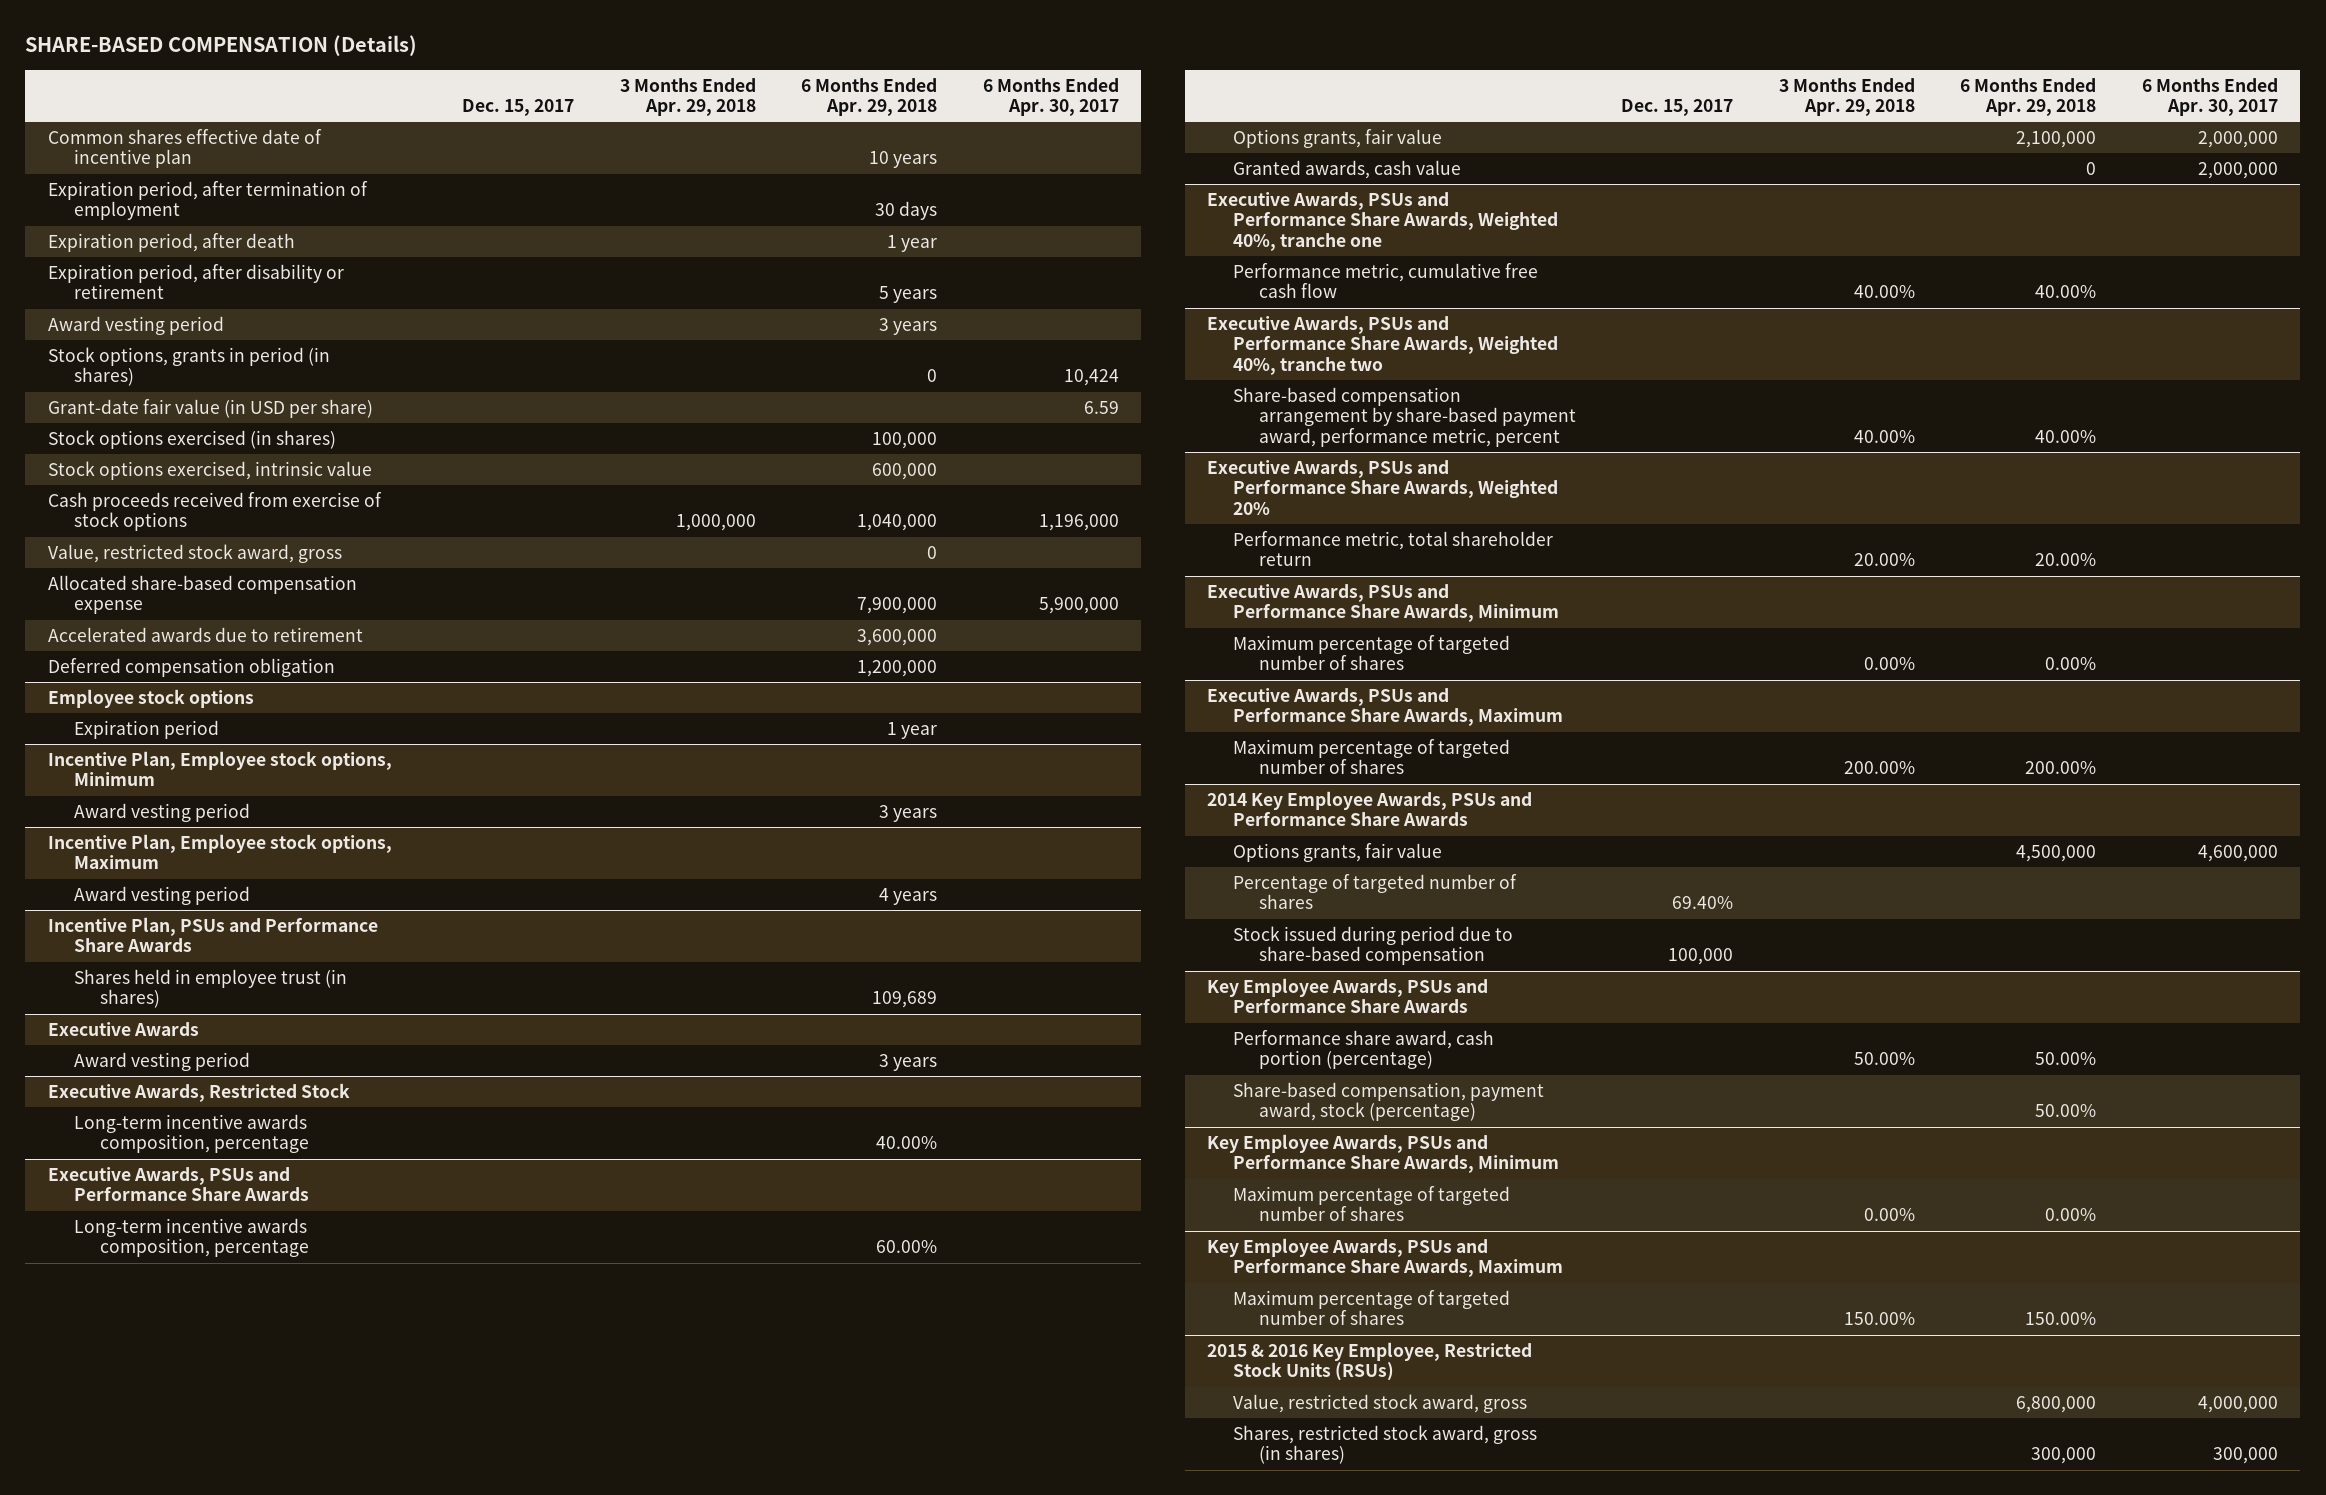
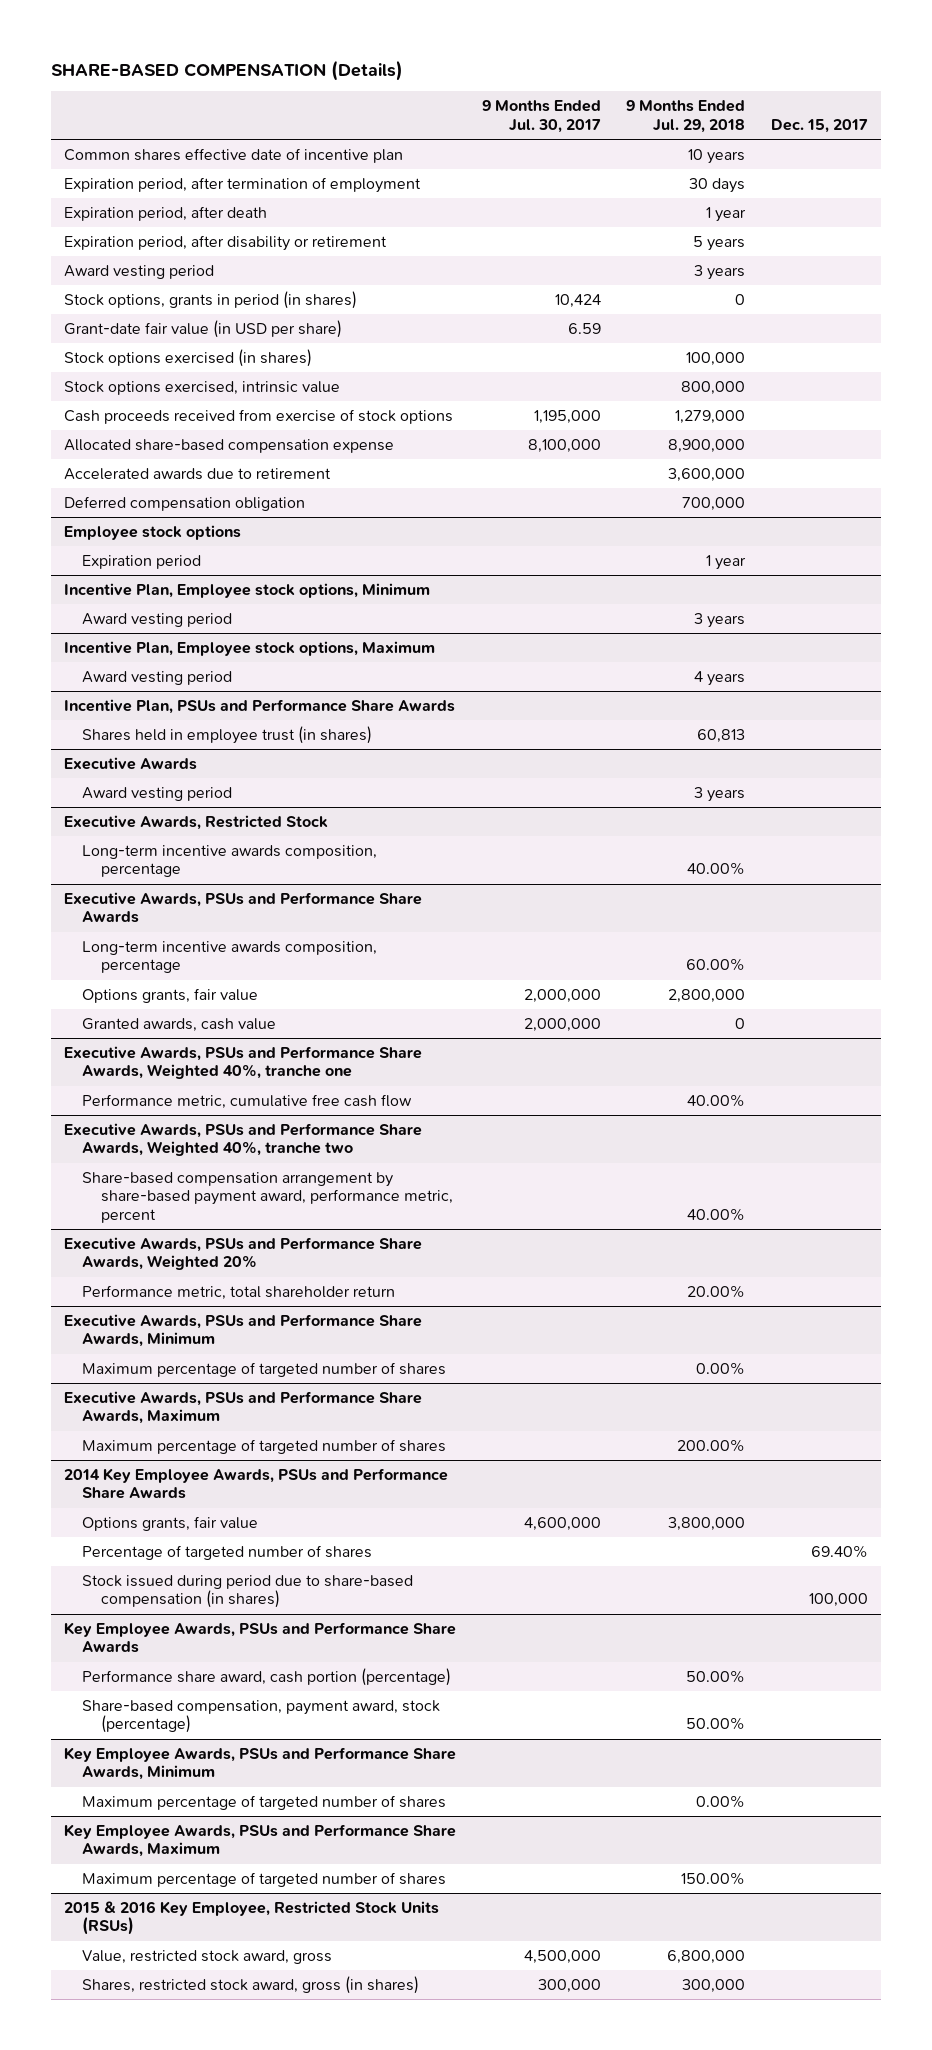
- | Dec. 15, 2017 | 3 Months Ended Apr. 29, 2018 | 6 Months Ended Apr. 29, 2018 | 6 Months Ended Apr. 30, 2017
+ | 9 Months Ended Jul. 30, 2017 | 9 Months Ended Jul. 29, 2018 | Dec. 15, 2017
- Value, restricted stock award, gross | | | 0 |
@ 2014 Key Employee Awards, PSUs and Performance Share Awards
- Stock issued during period due to share-based compensation | 100,000 | | |
+ Stock issued during period due to share-based compensation (in shares) | | | 100,000

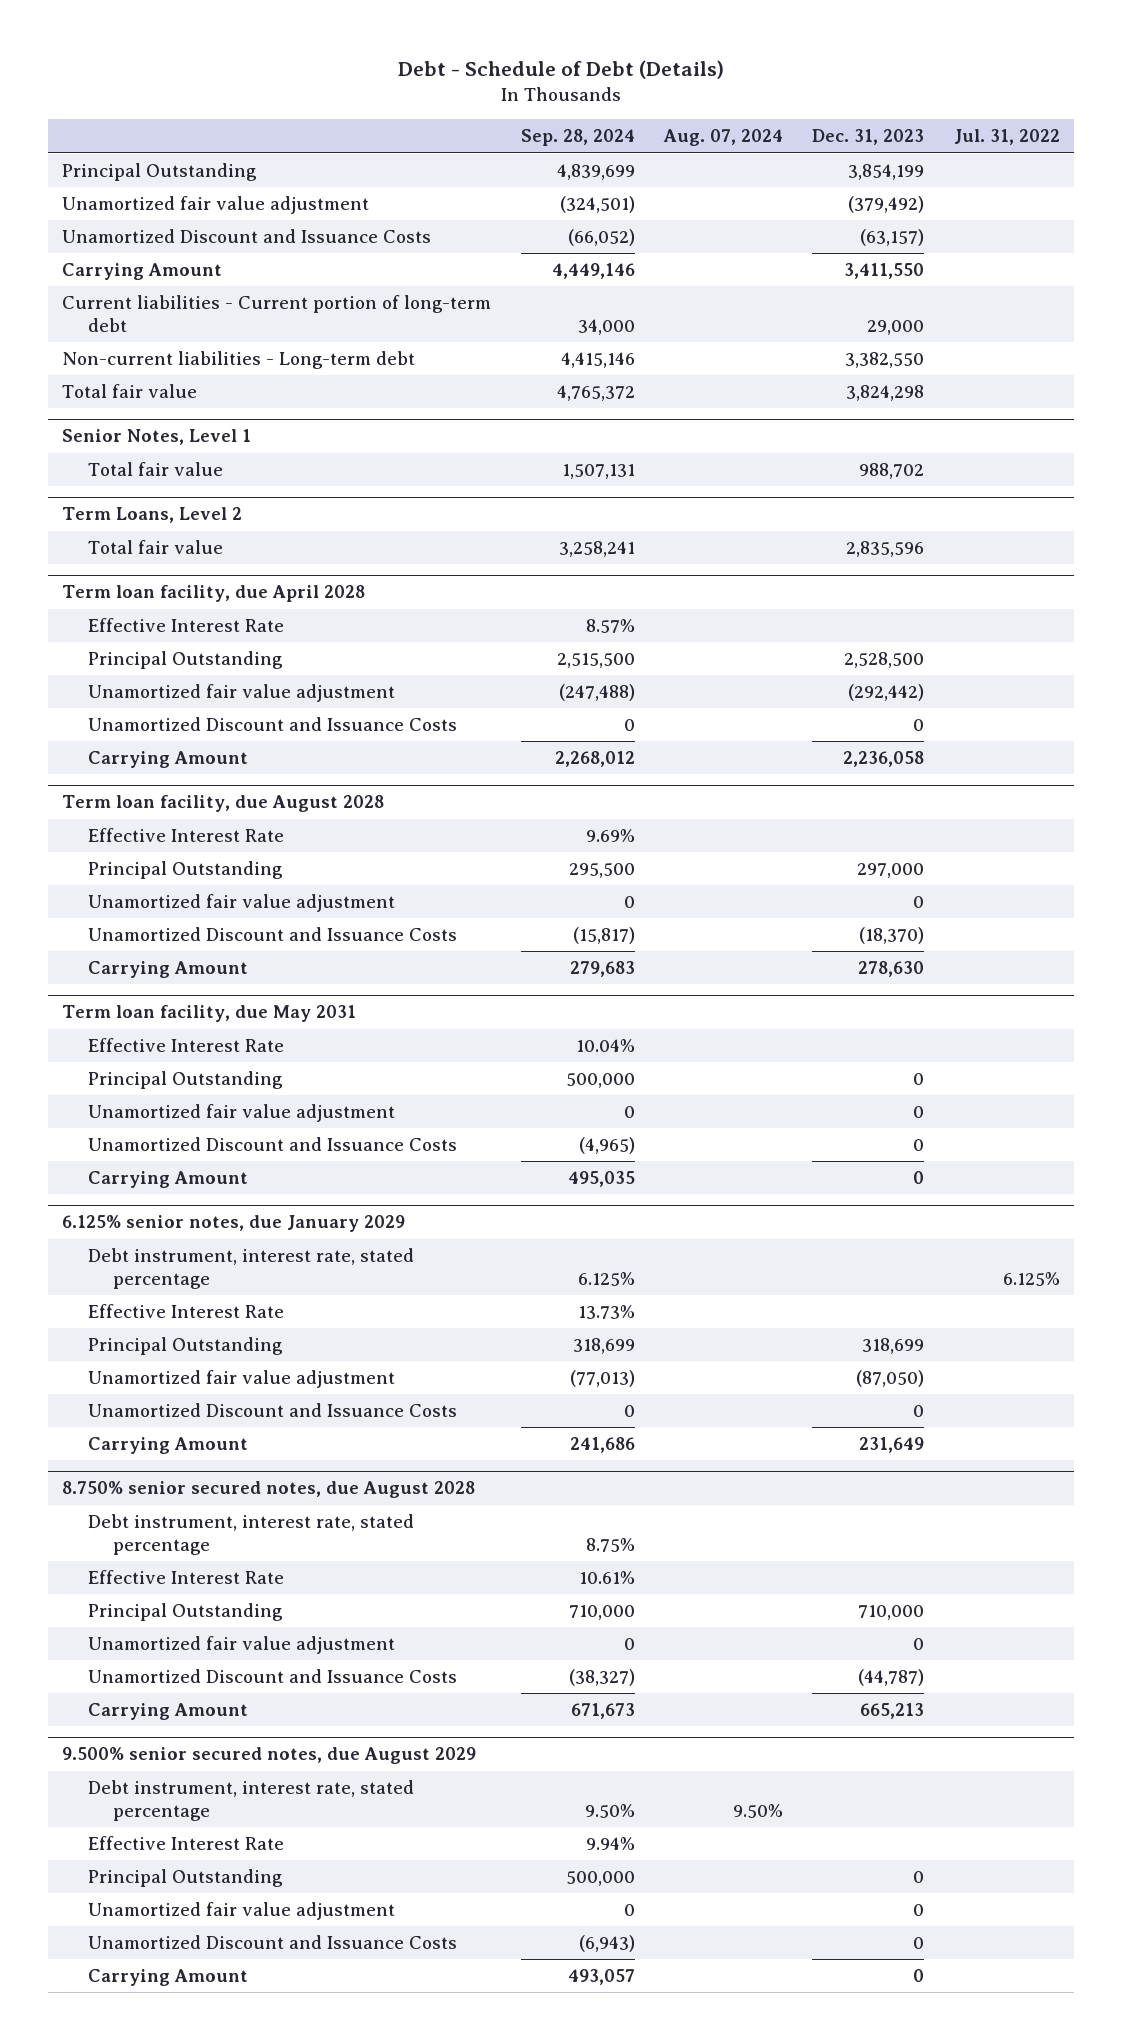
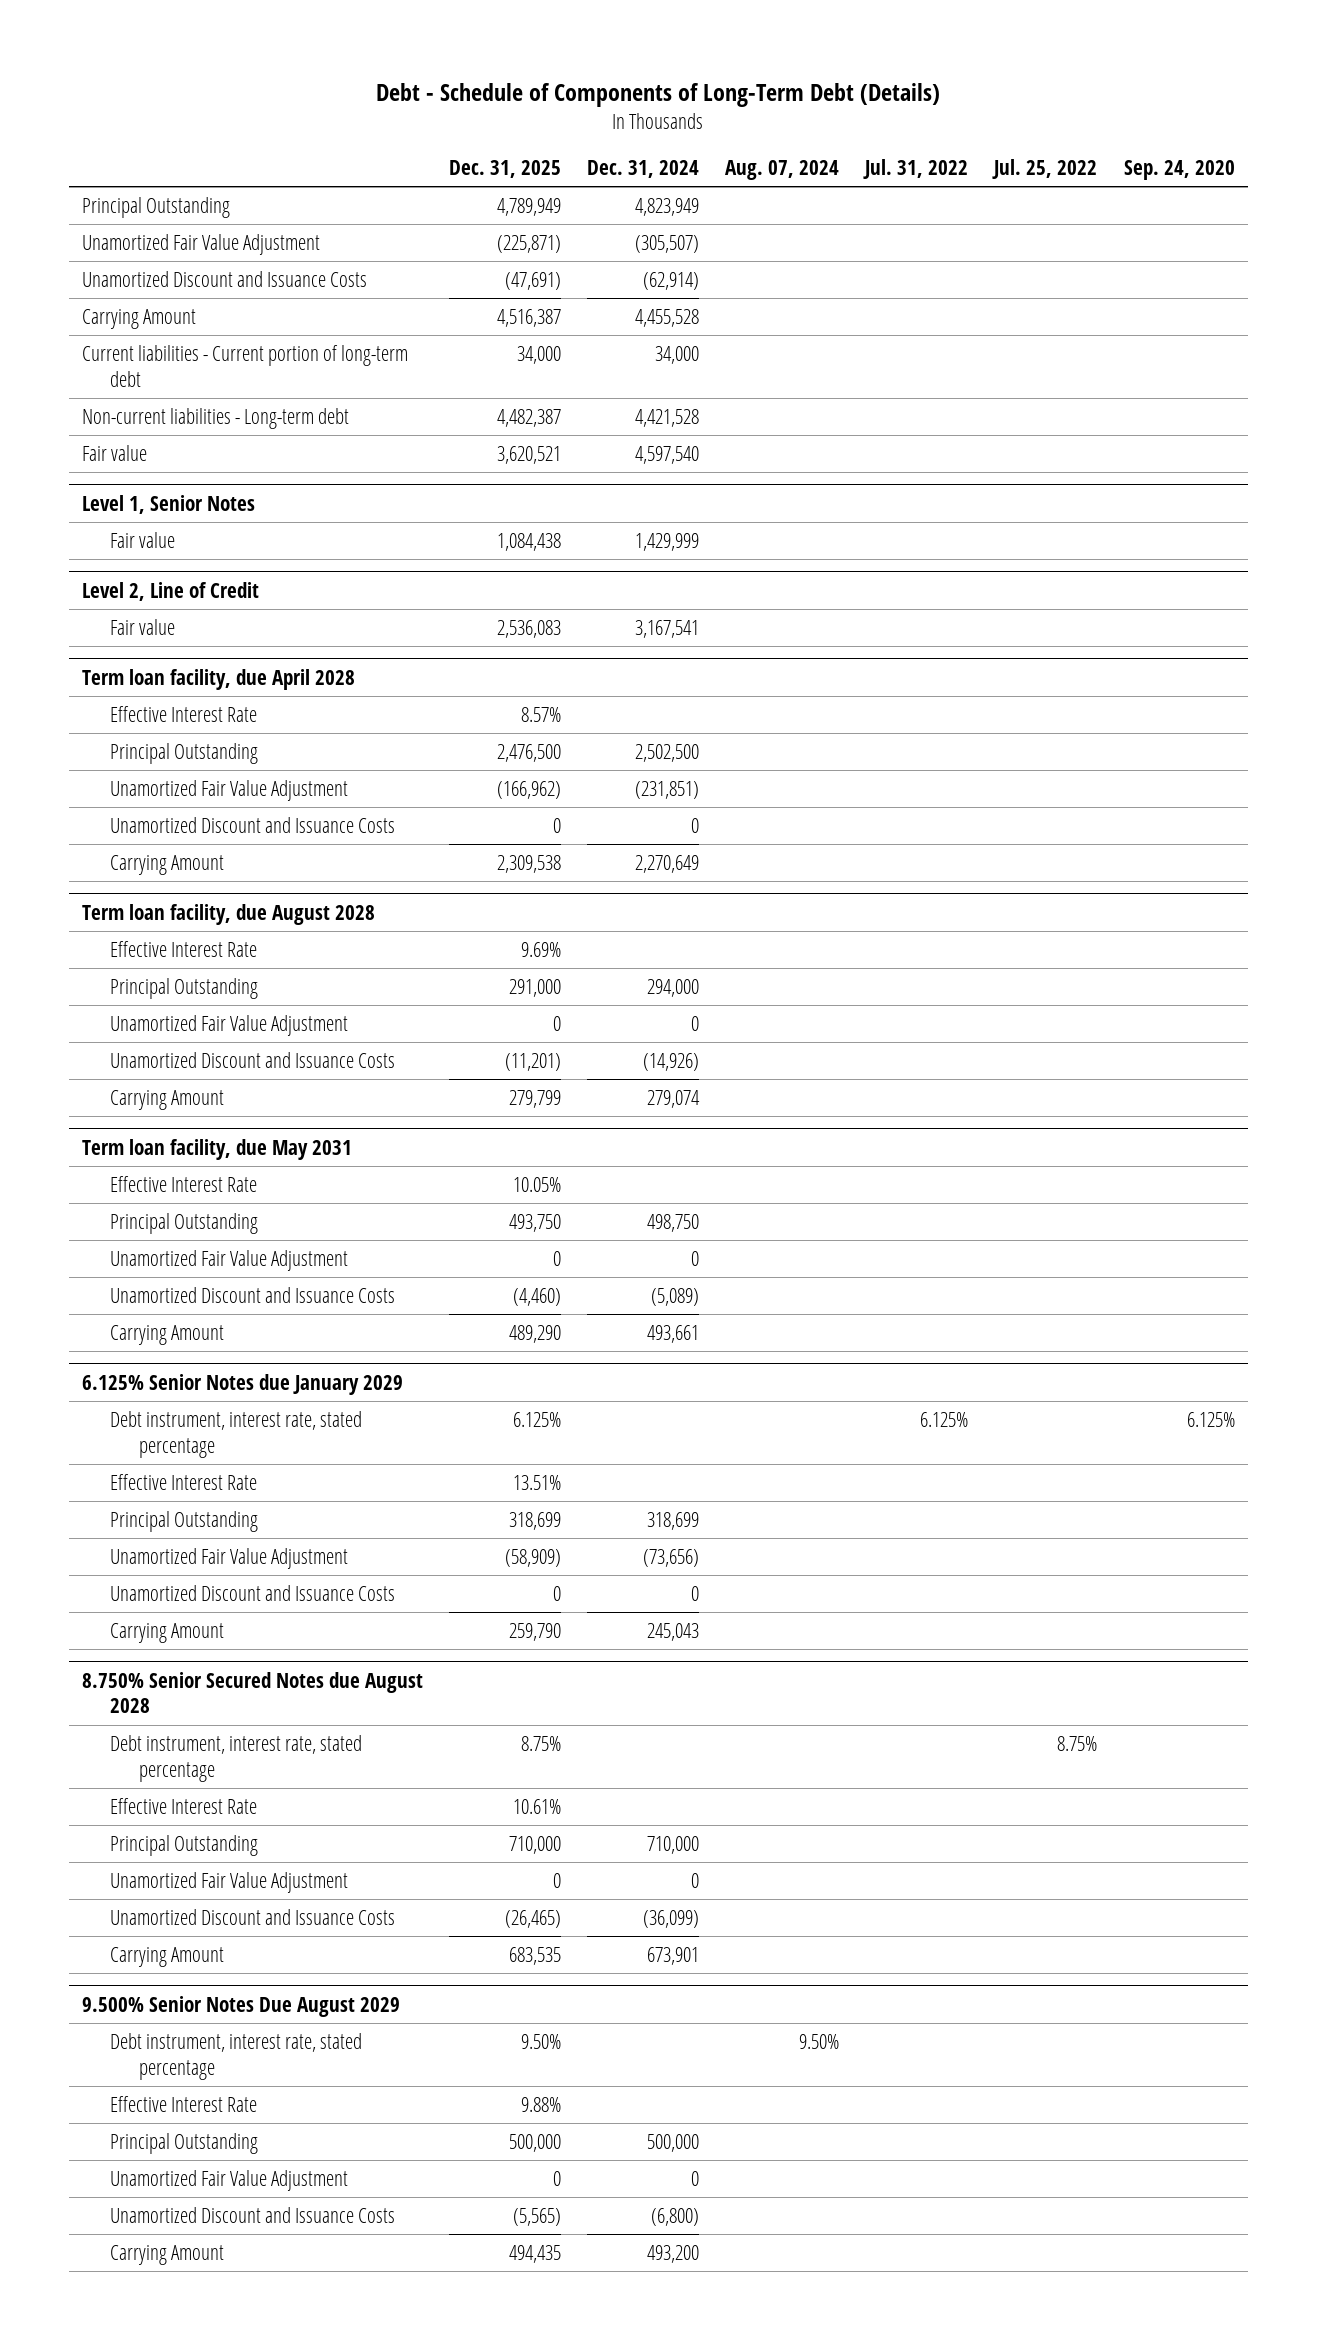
- Debt - Schedule of Debt (Details)
+ Debt - Schedule of Components of Long-Term Debt (Details)
- | Sep. 28, 2024 | Aug. 07, 2024 | Dec. 31, 2023 | Jul. 31, 2022
+ | Dec. 31, 2025 | Dec. 31, 2024 | Aug. 07, 2024 | Jul. 31, 2022 | Jul. 25, 2022 | Sep. 24, 2020
- Unamortized fair value adjustment | (324,501) | | (379,492) |
+ Unamortized Fair Value Adjustment | (225,871) | (305,507) | | | |
- Total fair value | 4,765,372 | | 3,824,298 |
- Senior Notes, Level 1
- Total fair value | 1,507,131 | | 988,702 |
- Term Loans, Level 2
- Total fair value | 3,258,241 | | 2,835,596 |
+ Fair value | 3,620,521 | 4,597,540 | | | |
+ Level 1, Senior Notes
+ Fair value | 1,084,438 | 1,429,999 | | | |
+ Level 2, Line of Credit
+ Fair value | 2,536,083 | 3,167,541 | | | |
@ Term loan facility, due April 2028
- Unamortized fair value adjustment | (247,488) | | (292,442) |
+ Unamortized Fair Value Adjustment | (166,962) | (231,851) | | | |
@ Term loan facility, due August 2028
- Unamortized fair value adjustment | 0 | | 0 |
+ Unamortized Fair Value Adjustment | 0 | 0 | | | |
@ Term loan facility, due May 2031
- Unamortized fair value adjustment | 0 | | 0 |
+ Unamortized Fair Value Adjustment | 0 | 0 | | | |
- 6.125% senior notes, due January 2029
+ 6.125% Senior Notes due January 2029
- Unamortized fair value adjustment | (77,013) | | (87,050) |
+ Unamortized Fair Value Adjustment | (58,909) | (73,656) | | | |
- 8.750% senior secured notes, due August 2028
+ 8.750% Senior Secured Notes due August 2028
- Unamortized fair value adjustment | 0 | | 0 |
+ Unamortized Fair Value Adjustment | 0 | 0 | | | |
- 9.500% senior secured notes, due August 2029
+ 9.500% Senior Notes Due August 2029
- Unamortized fair value adjustment | 0 | | 0 |
+ Unamortized Fair Value Adjustment | 0 | 0 | | | |

